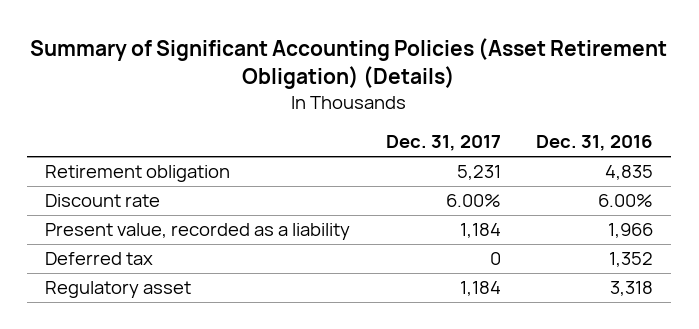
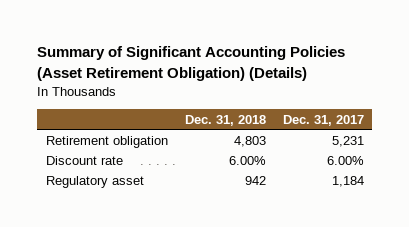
- | Dec. 31, 2017 | Dec. 31, 2016
+ | Dec. 31, 2018 | Dec. 31, 2017
- Present value, recorded as a liability | 1,184 | 1,966
- Deferred tax | 0 | 1,352

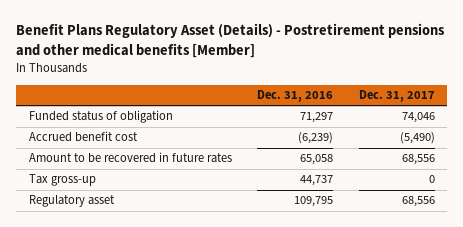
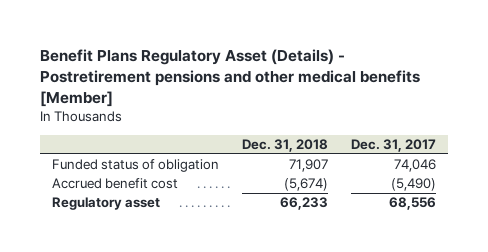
- | Dec. 31, 2016 | Dec. 31, 2017
+ | Dec. 31, 2018 | Dec. 31, 2017
- Amount to be recovered in future rates | 65,058 | 68,556
- Tax gross-up | 44,737 | 0

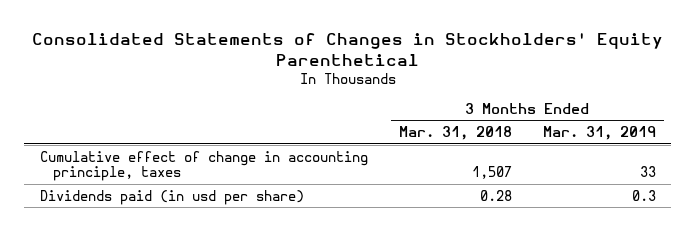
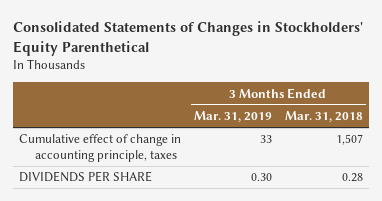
- | 3 Months Ended Mar. 31, 2018 | 3 Months Ended Mar. 31, 2019
+ | 3 Months Ended Mar. 31, 2019 | 3 Months Ended Mar. 31, 2018
- Dividends paid (in usd per share) | 0.28 | 0.3
+ DIVIDENDS PER SHARE | 0.30 | 0.28

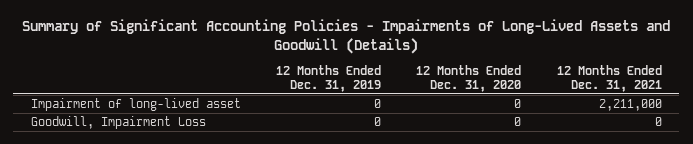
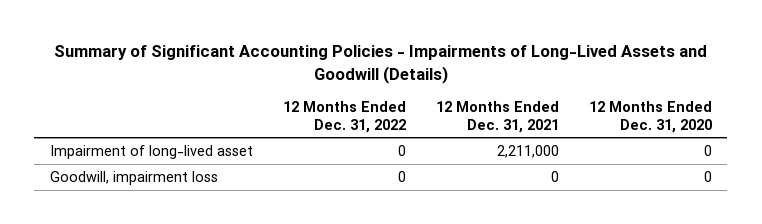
- | 12 Months Ended Dec. 31, 2019 | 12 Months Ended Dec. 31, 2020 | 12 Months Ended Dec. 31, 2021
+ | 12 Months Ended Dec. 31, 2022 | 12 Months Ended Dec. 31, 2021 | 12 Months Ended Dec. 31, 2020
- Goodwill, Impairment Loss | 0 | 0 | 0
+ Goodwill, impairment loss | 0 | 0 | 0

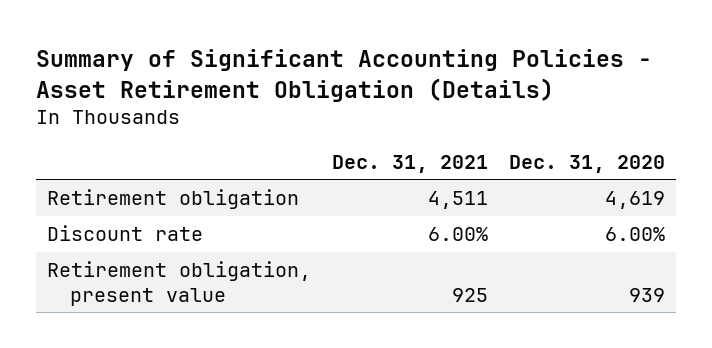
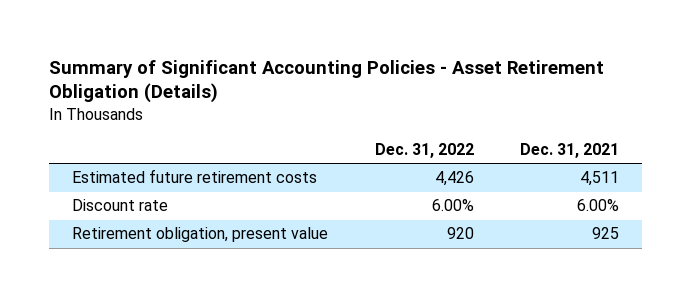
- | Dec. 31, 2021 | Dec. 31, 2020
+ | Dec. 31, 2022 | Dec. 31, 2021
- Retirement obligation | 4,511 | 4,619
+ Estimated future retirement costs | 4,426 | 4,511

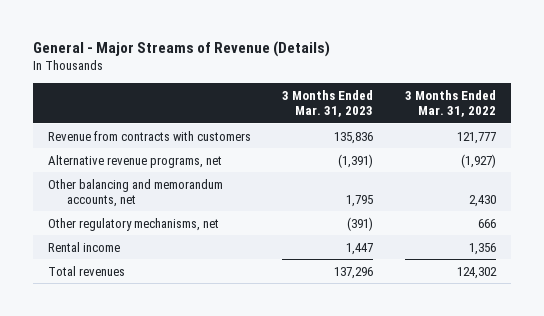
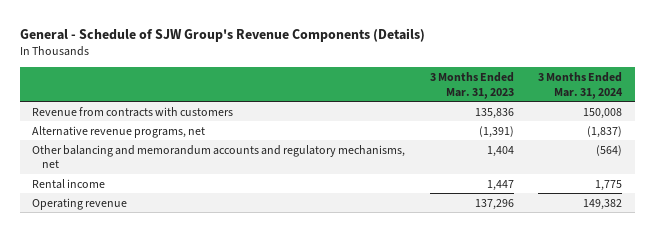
- General - Major Streams of Revenue (Details)
+ General - Schedule of SJW Group's Revenue Components (Details)
- | 3 Months Ended Mar. 31, 2023 | 3 Months Ended Mar. 31, 2022
+ | 3 Months Ended Mar. 31, 2023 | 3 Months Ended Mar. 31, 2024
- Other balancing and memorandum accounts, net | 1,795 | 2,430
- Other regulatory mechanisms, net | (391) | 666
+ Other balancing and memorandum accounts and regulatory mechanisms, net | 1,404 | (564)
- Total revenues | 137,296 | 124,302
+ Operating revenue | 137,296 | 149,382

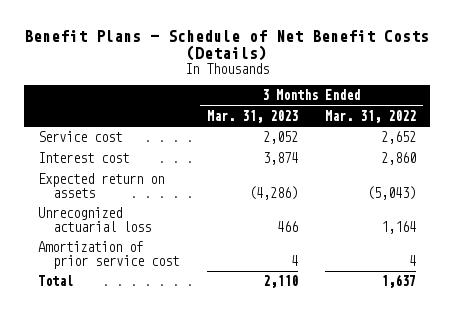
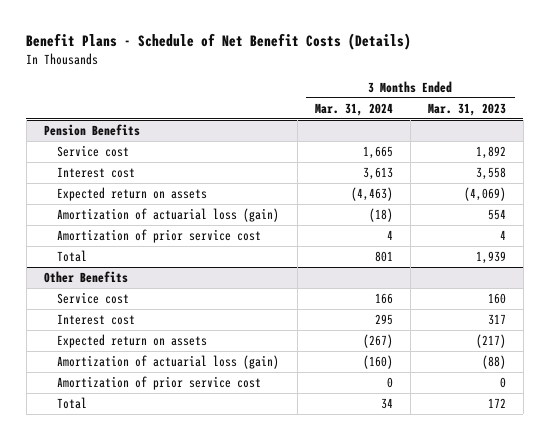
- | 3 Months Ended Mar. 31, 2023 | 3 Months Ended Mar. 31, 2022
+ | 3 Months Ended Mar. 31, 2024 | 3 Months Ended Mar. 31, 2023
- Service cost | 2,052 | 2,652
- Interest cost | 3,874 | 2,860
- Expected return on assets | (4,286) | (5,043)
- Unrecognized actuarial loss | 466 | 1,164
+ Pension Benefits
+ Service cost | 1,665 | 1,892
+ Interest cost | 3,613 | 3,558
+ Expected return on assets | (4,463) | (4,069)
+ Amortization of actuarial loss (gain) | (18) | 554
- Total | 2,110 | 1,637
+ Total | 801 | 1,939
+ Other Benefits
+ Service cost | 166 | 160
+ Interest cost | 295 | 317
+ Expected return on assets | (267) | (217)
+ Amortization of actuarial loss (gain) | (160) | (88)
+ Amortization of prior service cost | 0 | 0
+ Total | 34 | 172

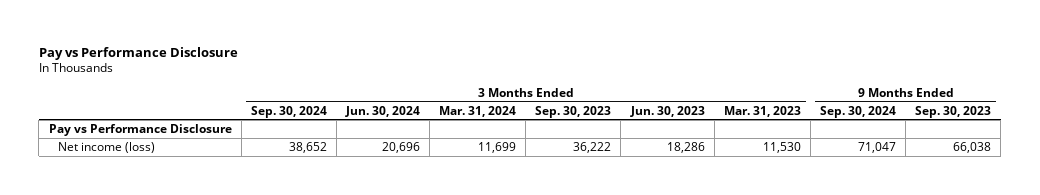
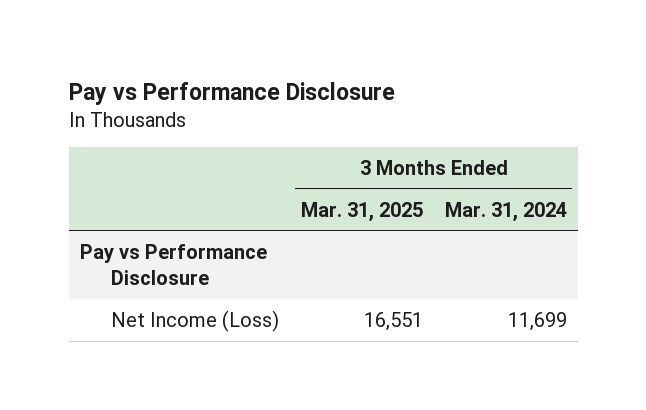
- | 3 Months Ended Sep. 30, 2024 | 3 Months Ended Jun. 30, 2024 | 3 Months Ended Mar. 31, 2024 | 3 Months Ended Sep. 30, 2023 | 3 Months Ended Jun. 30, 2023 | 3 Months Ended Mar. 31, 2023 | 9 Months Ended Sep. 30, 2024 | 9 Months Ended Sep. 30, 2023
+ | 3 Months Ended Mar. 31, 2025 | 3 Months Ended Mar. 31, 2024
- Net income (loss) | 38,652 | 20,696 | 11,699 | 36,222 | 18,286 | 11,530 | 71,047 | 66,038
+ Net Income (Loss) | 16,551 | 11,699

